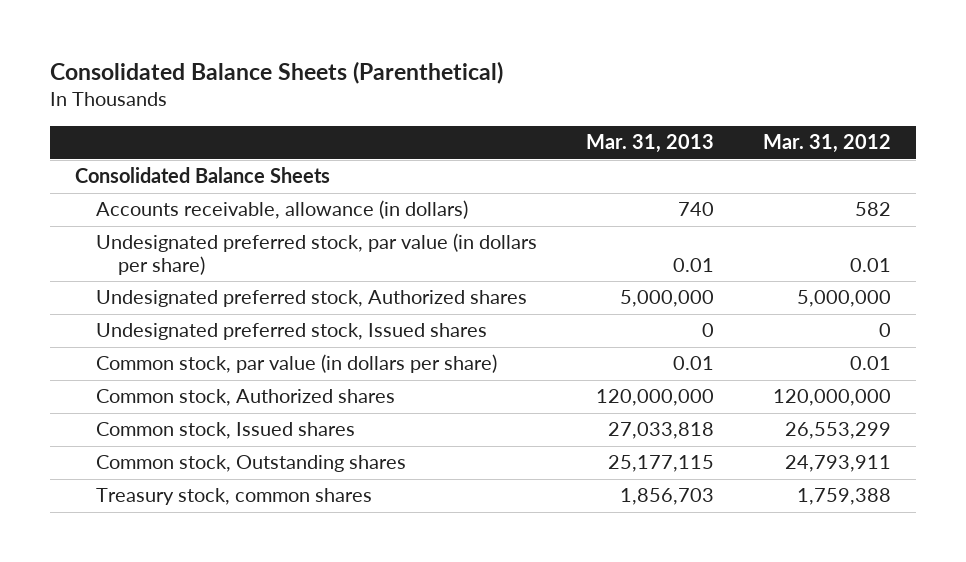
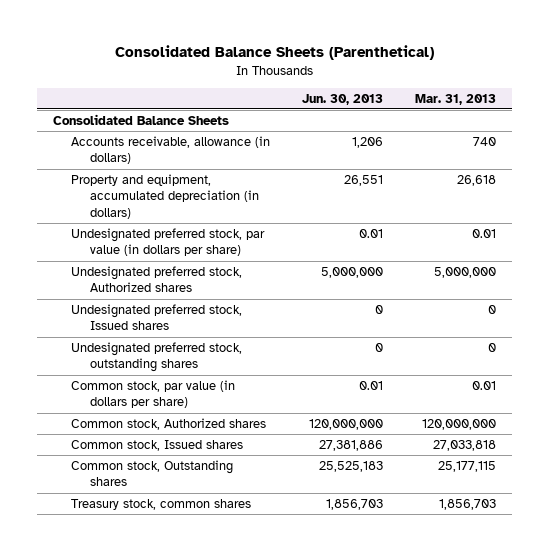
- | Mar. 31, 2013 | Mar. 31, 2012
+ | Jun. 30, 2013 | Mar. 31, 2013
+ Property and equipment, accumulated depreciation (in dollars) | 26,551 | 26,618
+ Undesignated preferred stock, outstanding shares | 0 | 0

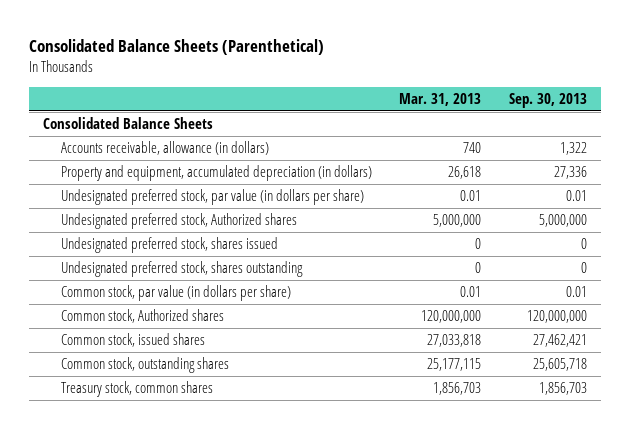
- | Jun. 30, 2013 | Mar. 31, 2013
+ | Mar. 31, 2013 | Sep. 30, 2013
- Undesignated preferred stock, Issued shares | 0 | 0
- Undesignated preferred stock, outstanding shares | 0 | 0
+ Undesignated preferred stock, shares issued | 0 | 0
+ Undesignated preferred stock, shares outstanding | 0 | 0
- Common stock, Issued shares | 27,381,886 | 27,033,818
- Common stock, Outstanding shares | 25,525,183 | 25,177,115
+ Common stock, issued shares | 27,033,818 | 27,462,421
+ Common stock, outstanding shares | 25,177,115 | 25,605,718

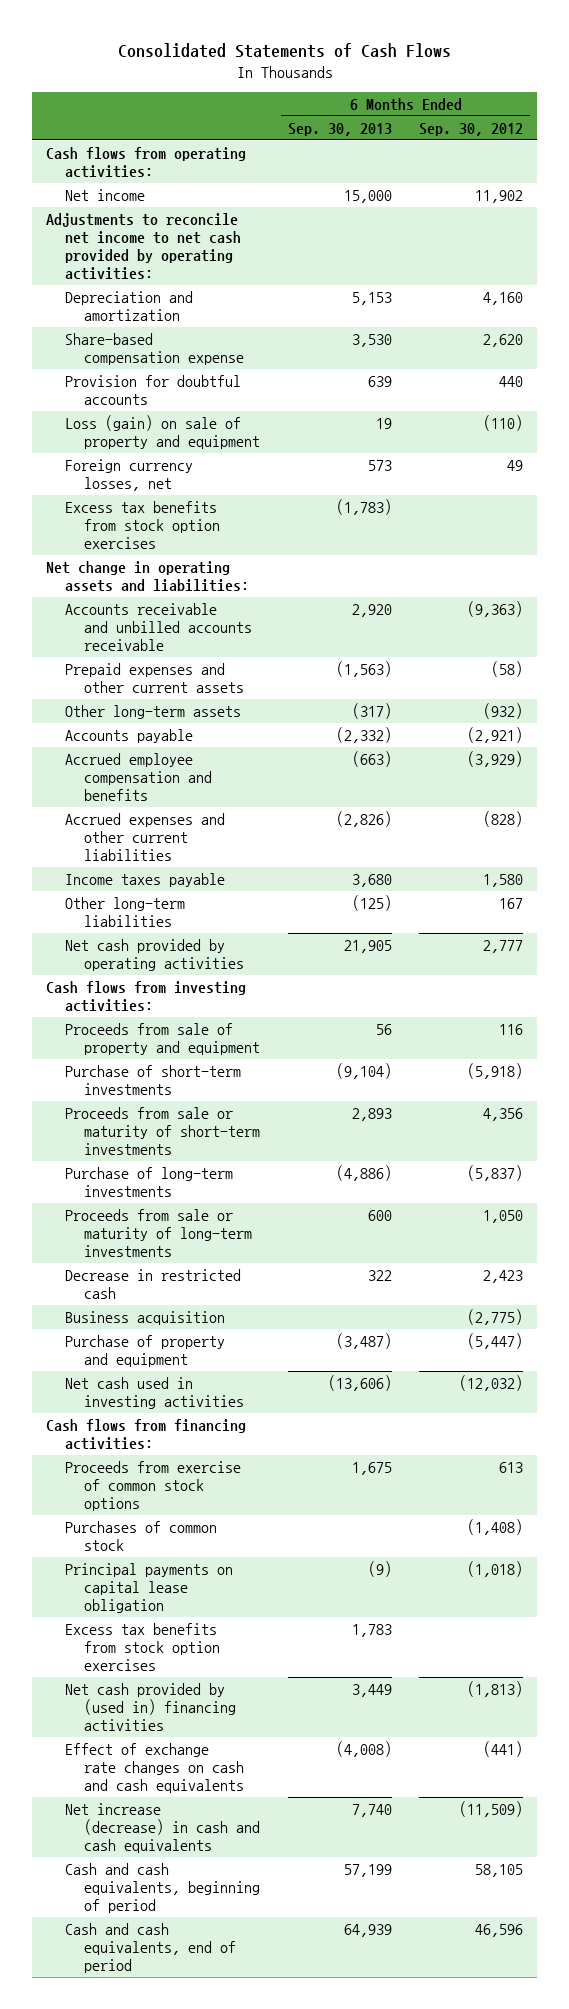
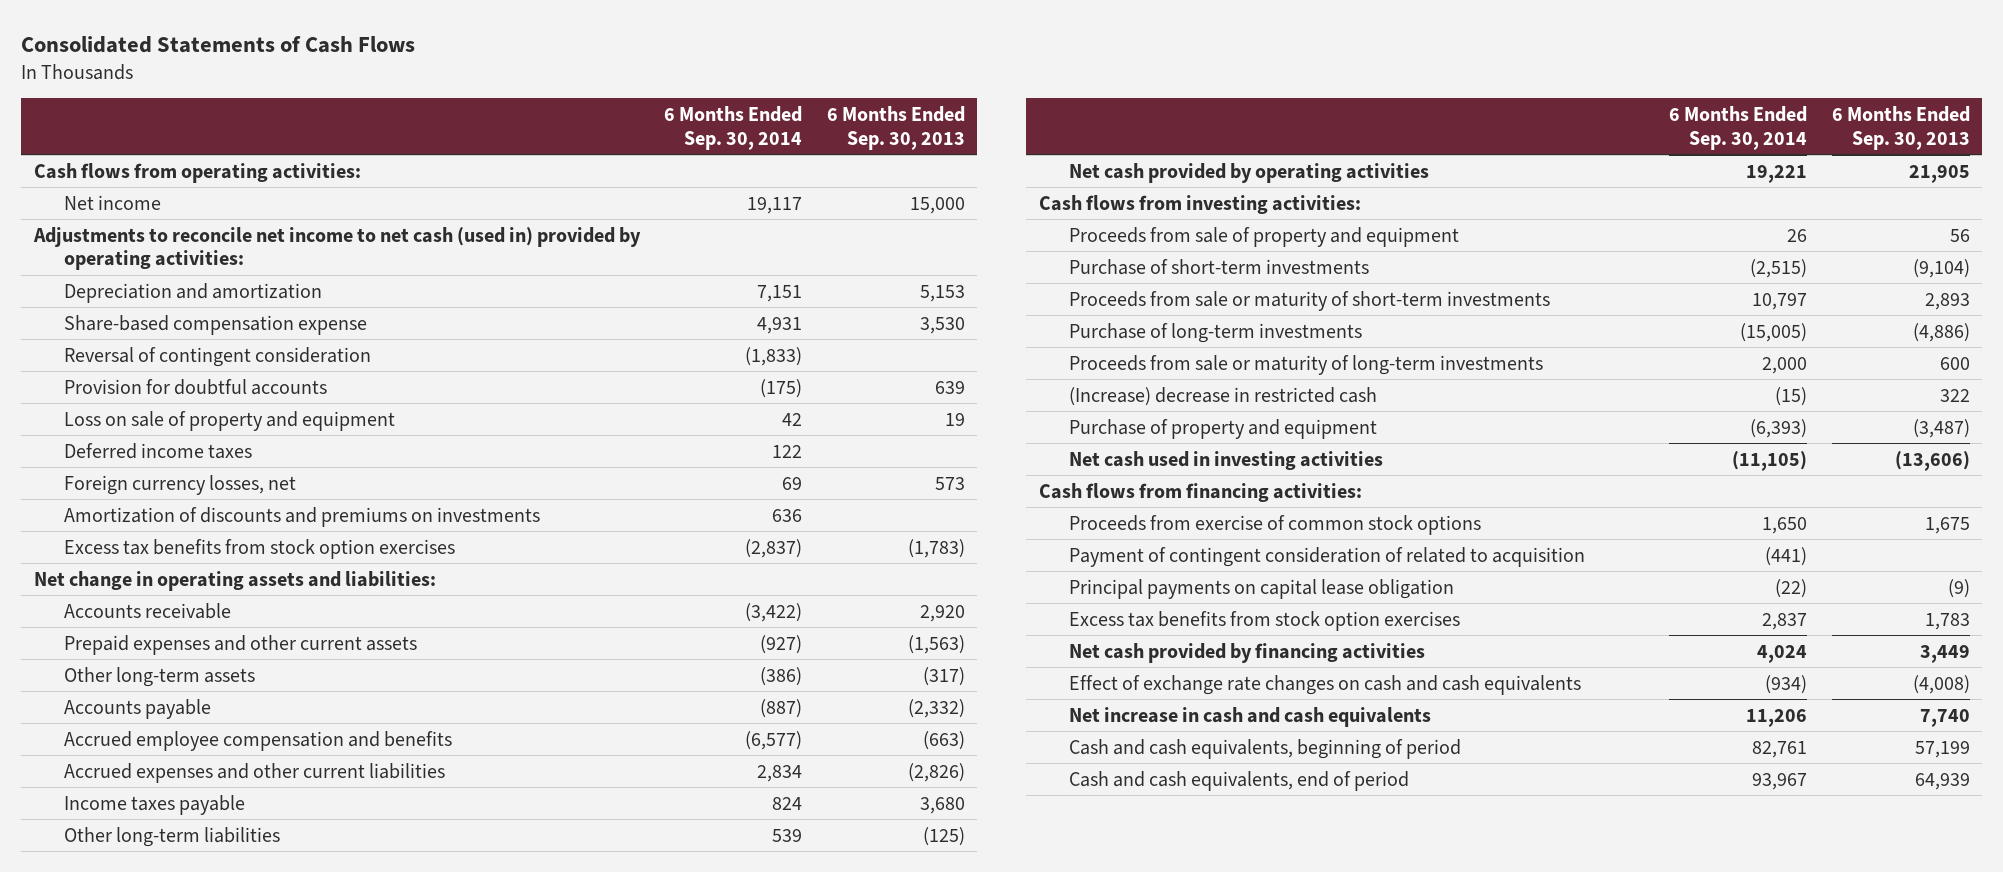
- | 6 Months Ended Sep. 30, 2013 | 6 Months Ended Sep. 30, 2012
+ | 6 Months Ended Sep. 30, 2014 | 6 Months Ended Sep. 30, 2013
- Adjustments to reconcile net income to net cash provided by operating activities:
+ Adjustments to reconcile net income to net cash (used in) provided by operating activities:
+ Reversal of contingent consideration | (1,833) |
- Loss (gain) on sale of property and equipment | 19 | (110)
+ Loss on sale of property and equipment | 42 | 19
+ Deferred income taxes | 122 |
+ Amortization of discounts and premiums on investments | 636 |
- Accounts receivable and unbilled accounts receivable | 2,920 | (9,363)
+ Accounts receivable | (3,422) | 2,920
- Decrease in restricted cash | 322 | 2,423
- Business acquisition | | (2,775)
+ (Increase) decrease in restricted cash | (15) | 322
- Purchases of common stock | | (1,408)
+ Payment of contingent consideration of related to acquisition | (441) |
- Net cash provided by (used in) financing activities | 3,449 | (1,813)
+ Net cash provided by financing activities | 4,024 | 3,449
- Net increase (decrease) in cash and cash equivalents | 7,740 | (11,509)
+ Net increase in cash and cash equivalents | 11,206 | 7,740

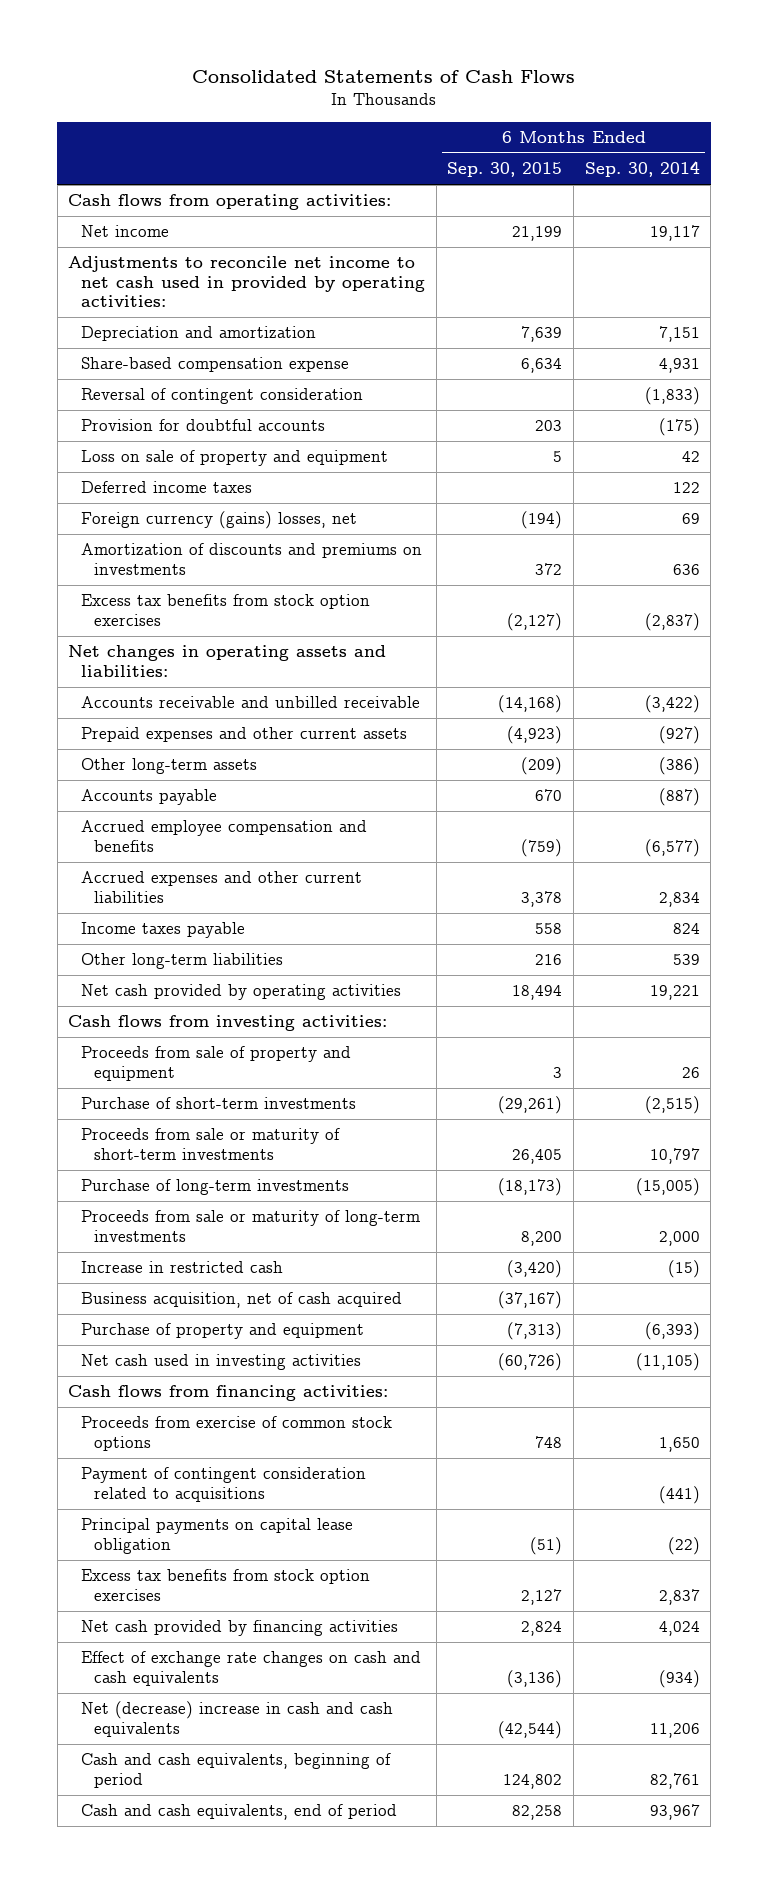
- | 6 Months Ended Sep. 30, 2014 | 6 Months Ended Sep. 30, 2013
+ | 6 Months Ended Sep. 30, 2015 | 6 Months Ended Sep. 30, 2014
- Adjustments to reconcile net income to net cash (used in) provided by operating activities:
+ Adjustments to reconcile net income to net cash used in provided by operating activities:
- Foreign currency losses, net | 69 | 573
+ Foreign currency (gains) losses, net | (194) | 69
- Net change in operating assets and liabilities:
- Accounts receivable | (3,422) | 2,920
+ Net changes in operating assets and liabilities:
+ Accounts receivable and unbilled receivable | (14,168) | (3,422)
- (Increase) decrease in restricted cash | (15) | 322
+ Increase in restricted cash | (3,420) | (15)
+ Business acquisition, net of cash acquired | (37,167) |
- Payment of contingent consideration of related to acquisition | (441) |
+ Payment of contingent consideration related to acquisitions | | (441)
- Net increase in cash and cash equivalents | 11,206 | 7,740
+ Net (decrease) increase in cash and cash equivalents | (42,544) | 11,206

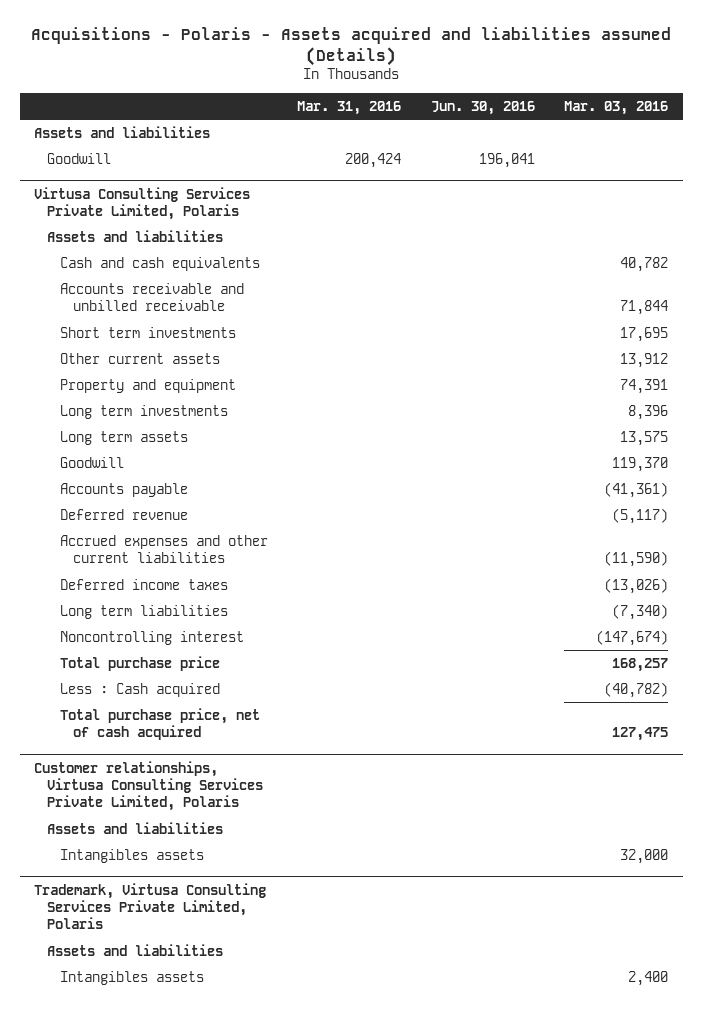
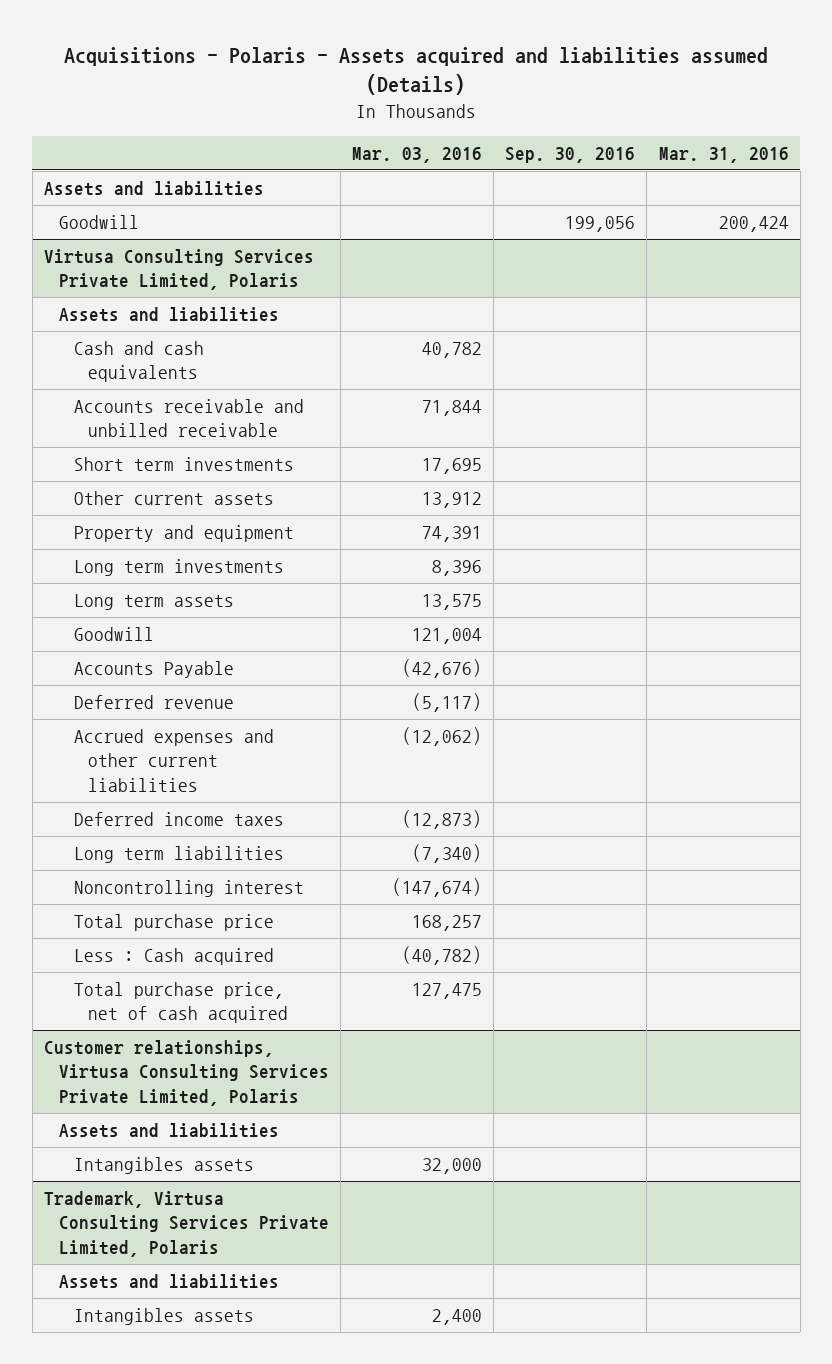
- | Mar. 31, 2016 | Jun. 30, 2016 | Mar. 03, 2016
+ | Mar. 03, 2016 | Sep. 30, 2016 | Mar. 31, 2016
@ Virtusa Consulting Services Private Limited, Polaris
- Goodwill | | | 119,370
- Accounts payable | | | (41,361)
+ Goodwill | 121,004 | |
+ Accounts Payable | (42,676) | |
- Accrued expenses and other current liabilities | | | (11,590)
- Deferred income taxes | | | (13,026)
+ Accrued expenses and other current liabilities | (12,062) | |
+ Deferred income taxes | (12,873) | |

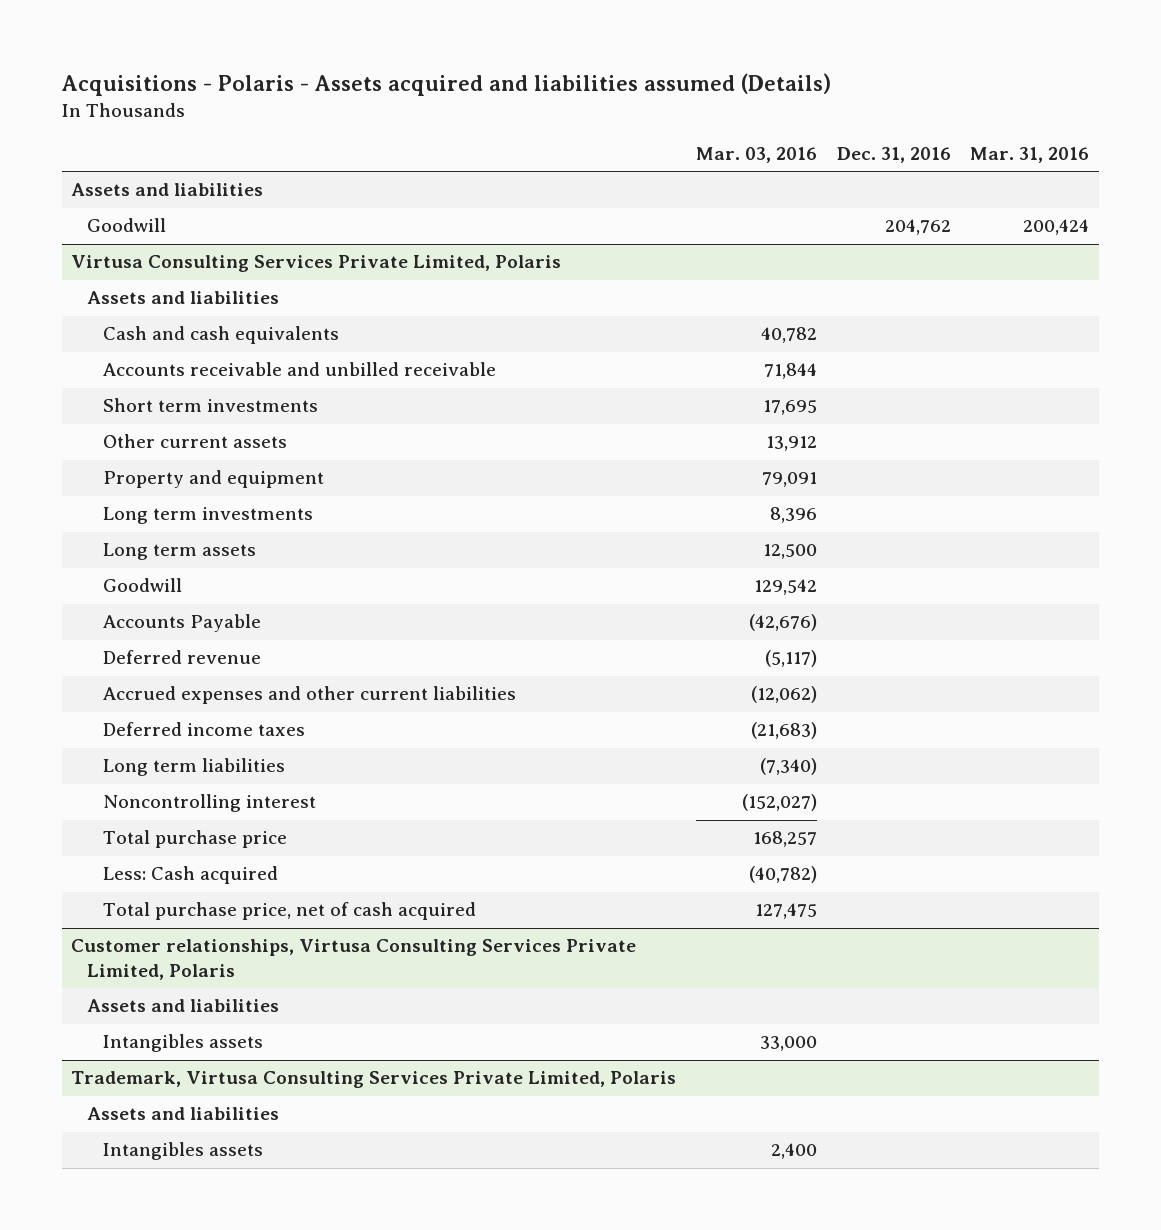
- | Mar. 03, 2016 | Sep. 30, 2016 | Mar. 31, 2016
+ | Mar. 03, 2016 | Dec. 31, 2016 | Mar. 31, 2016
@ Virtusa Consulting Services Private Limited, Polaris
- Property and equipment | 74,391 | |
+ Property and equipment | 79,091 | |
- Long term assets | 13,575 | |
- Goodwill | 121,004 | |
+ Long term assets | 12,500 | |
+ Goodwill | 129,542 | |
- Deferred income taxes | (12,873) | |
+ Deferred income taxes | (21,683) | |
- Noncontrolling interest | (147,674) | |
+ Noncontrolling interest | (152,027) | |
- Less : Cash acquired | (40,782) | |
+ Less: Cash acquired | (40,782) | |
@ Customer relationships, Virtusa Consulting Services Private Limited, Polaris
- Intangibles assets | 32,000 | |
+ Intangibles assets | 33,000 | |

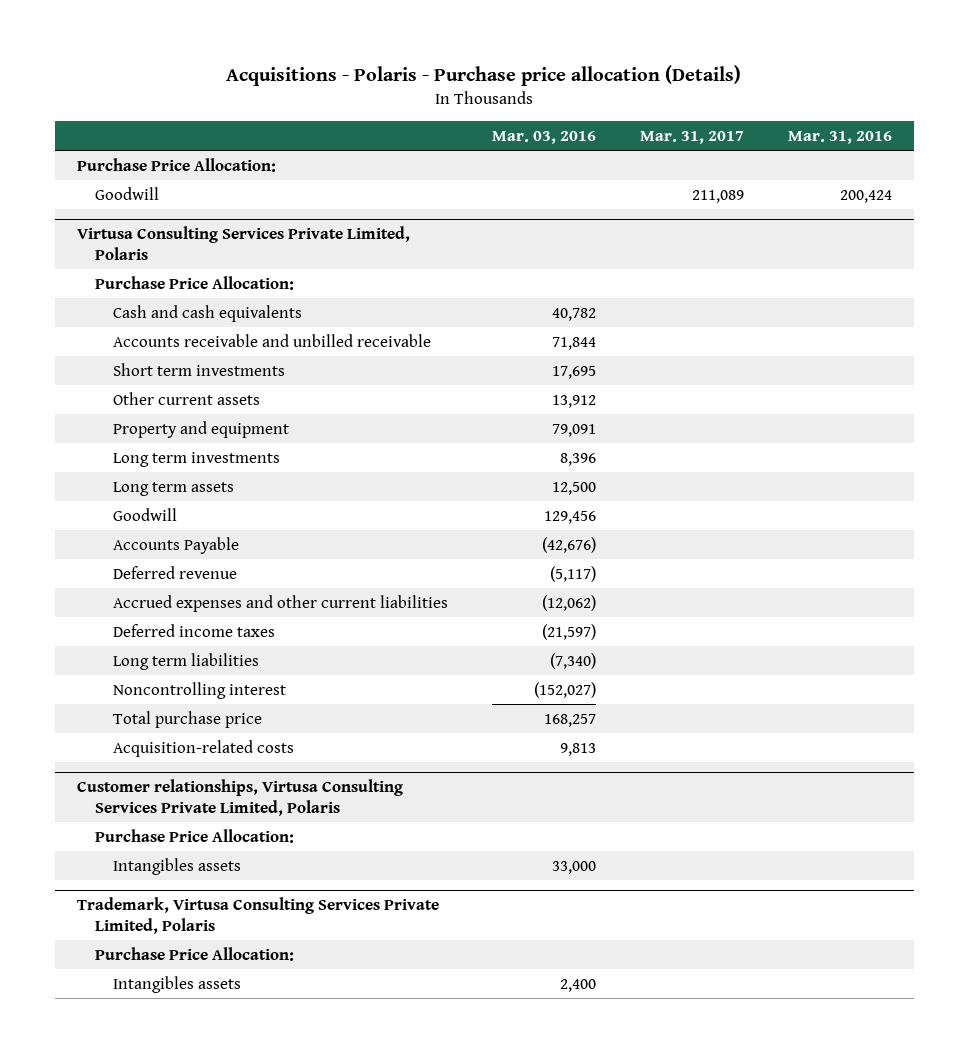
- Acquisitions - Polaris - Assets acquired and liabilities assumed (Details)
+ Acquisitions - Polaris - Purchase price allocation (Details)
- | Mar. 03, 2016 | Dec. 31, 2016 | Mar. 31, 2016
+ | Mar. 03, 2016 | Mar. 31, 2017 | Mar. 31, 2016
- Assets and liabilities
+ Purchase Price Allocation:
@ Virtusa Consulting Services Private Limited, Polaris
- Assets and liabilities
+ Purchase Price Allocation:
- Goodwill | 129,542 | |
+ Goodwill | 129,456 | |
- Deferred income taxes | (21,683) | |
+ Deferred income taxes | (21,597) | |
- Less: Cash acquired | (40,782) | |
- Total purchase price, net of cash acquired | 127,475 | |
+ Acquisition-related costs | 9,813 | |
@ Customer relationships, Virtusa Consulting Services Private Limited, Polaris
- Assets and liabilities
+ Purchase Price Allocation:
@ Trademark, Virtusa Consulting Services Private Limited, Polaris
- Assets and liabilities
+ Purchase Price Allocation:

